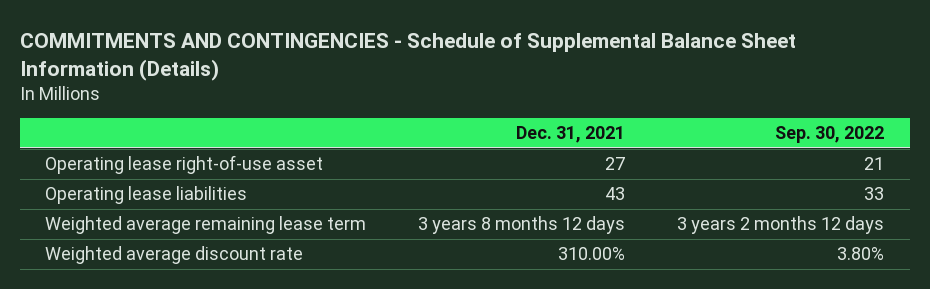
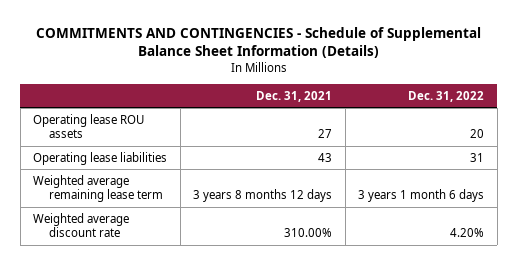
- | Dec. 31, 2021 | Sep. 30, 2022
+ | Dec. 31, 2021 | Dec. 31, 2022
- Operating lease right-of-use asset | 27 | 21
+ Operating lease ROU assets | 27 | 20

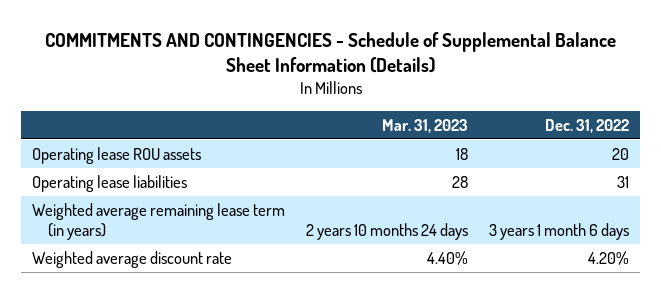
- | Dec. 31, 2021 | Dec. 31, 2022
+ | Mar. 31, 2023 | Dec. 31, 2022
- Weighted average remaining lease term | 3 years 8 months 12 days | 3 years 1 month 6 days
+ Weighted average remaining lease term (in years) | 2 years 10 months 24 days | 3 years 1 month 6 days

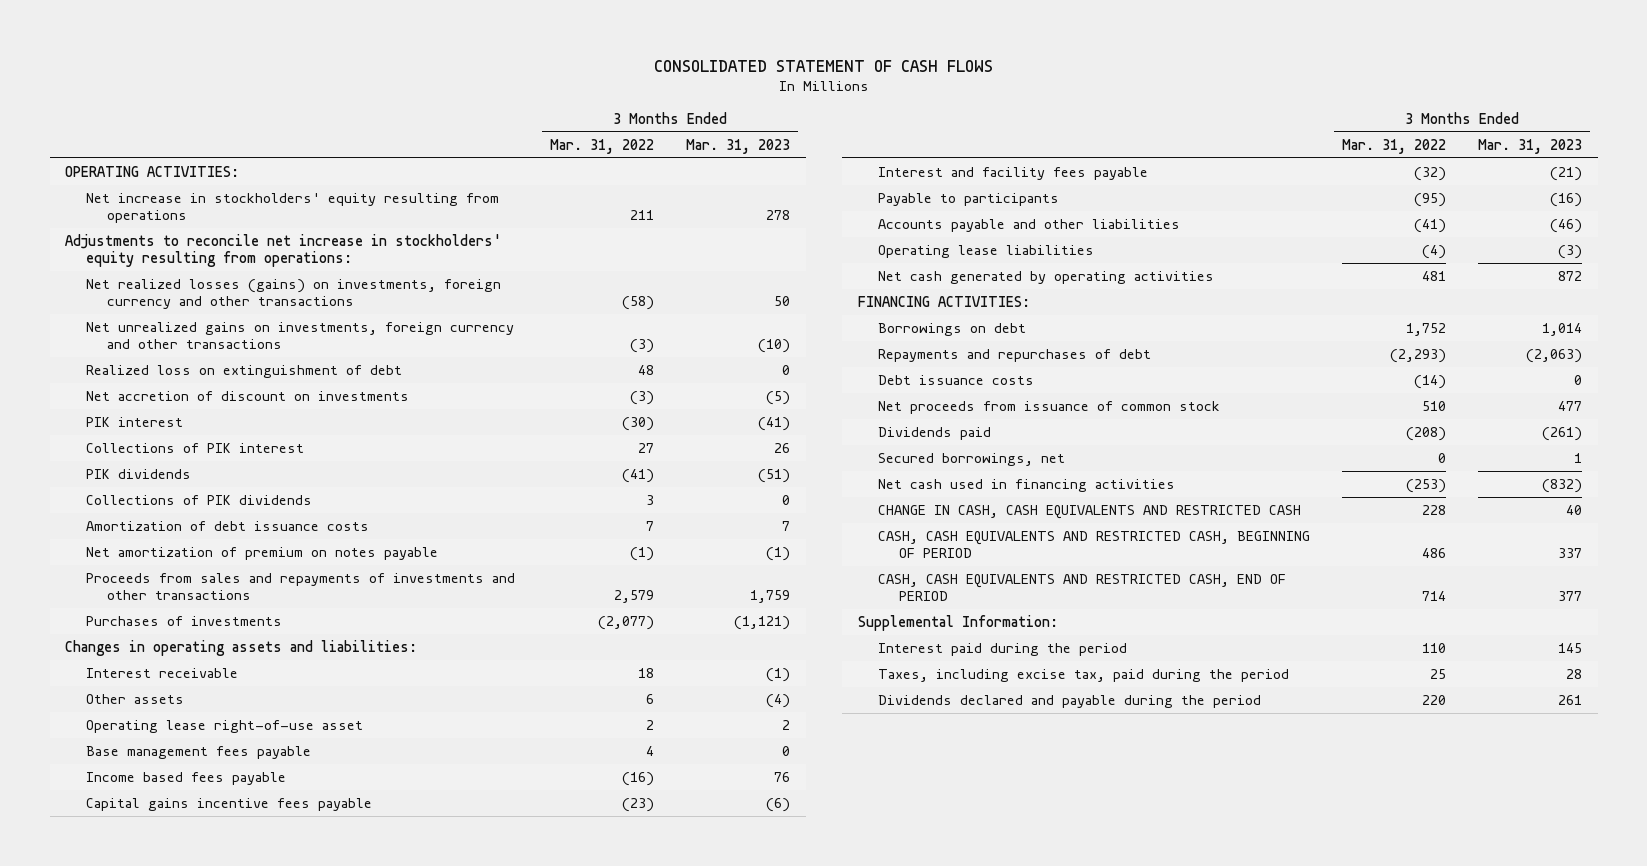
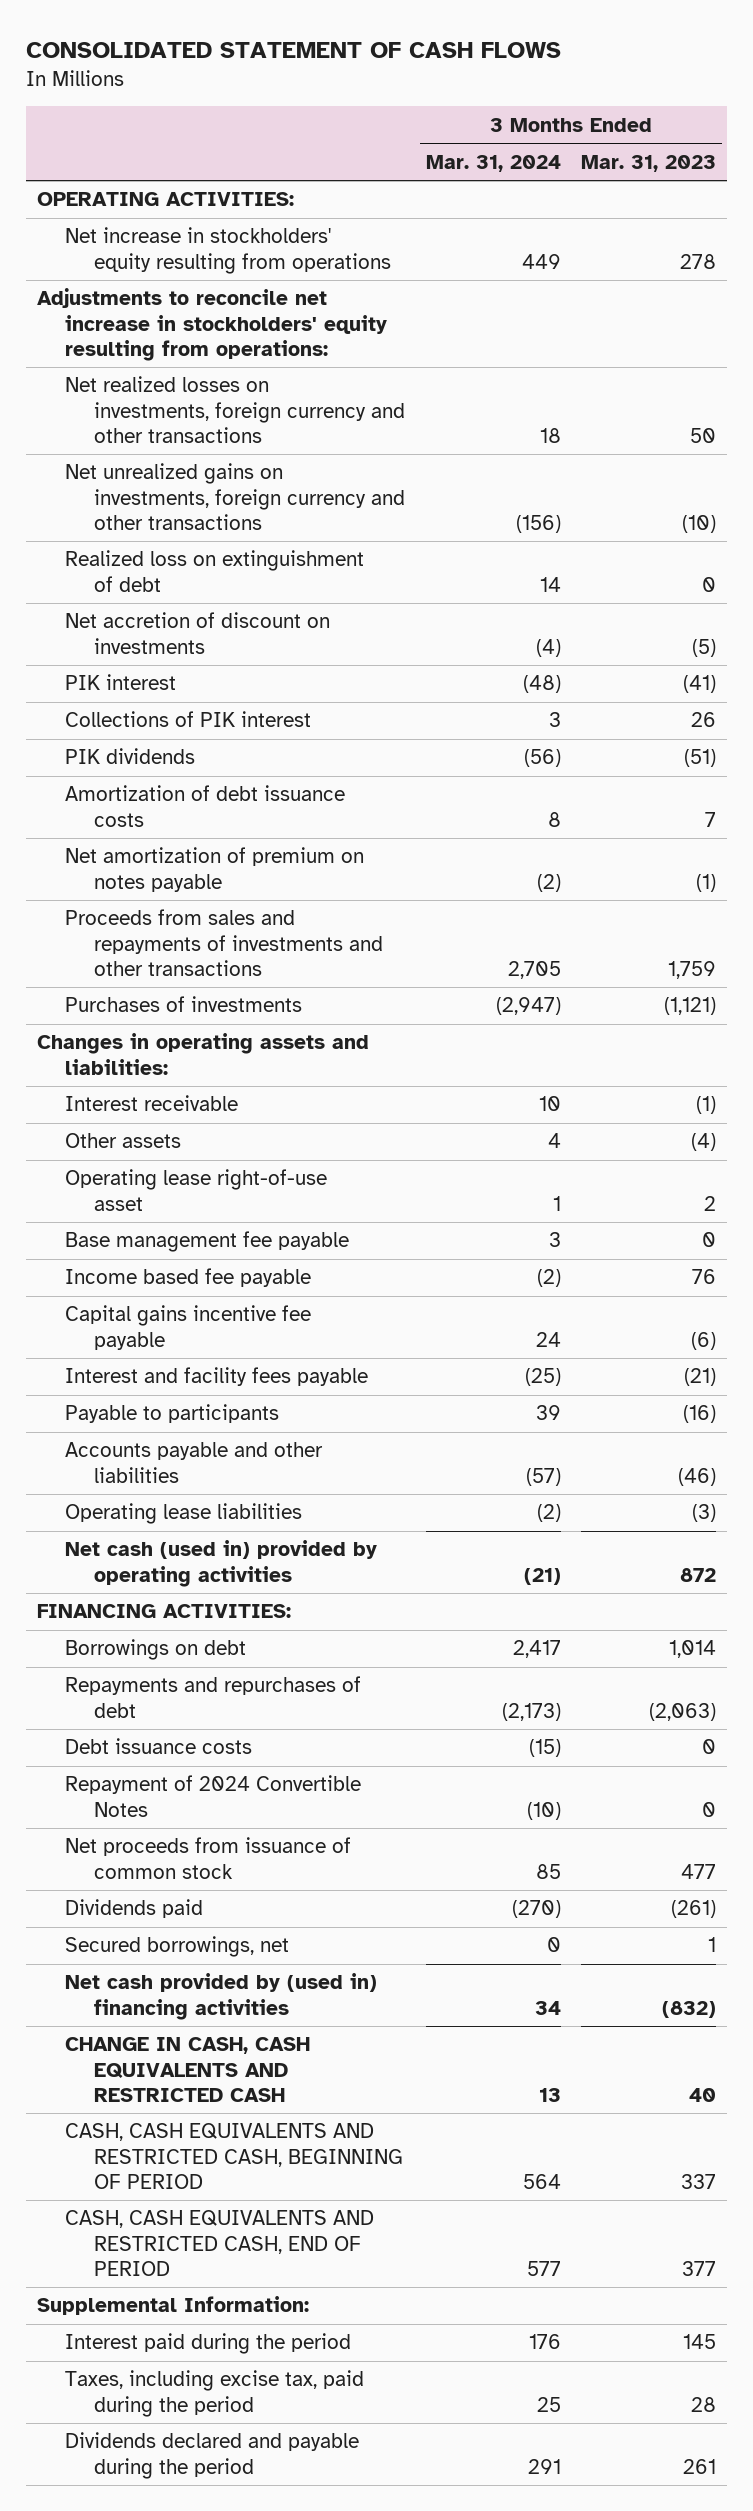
- | 3 Months Ended Mar. 31, 2022 | 3 Months Ended Mar. 31, 2023
+ | 3 Months Ended Mar. 31, 2024 | 3 Months Ended Mar. 31, 2023
- Net realized losses (gains) on investments, foreign currency and other transactions | (58) | 50
+ Net realized losses on investments, foreign currency and other transactions | 18 | 50
- Collections of PIK dividends | 3 | 0
- Base management fees payable | 4 | 0
- Income based fees payable | (16) | 76
- Capital gains incentive fees payable | (23) | (6)
+ Base management fee payable | 3 | 0
+ Income based fee payable | (2) | 76
+ Capital gains incentive fee payable | 24 | (6)
- Net cash generated by operating activities | 481 | 872
+ Net cash (used in) provided by operating activities | (21) | 872
+ Repayment of 2024 Convertible Notes | (10) | 0
- Net cash used in financing activities | (253) | (832)
+ Net cash provided by (used in) financing activities | 34 | (832)

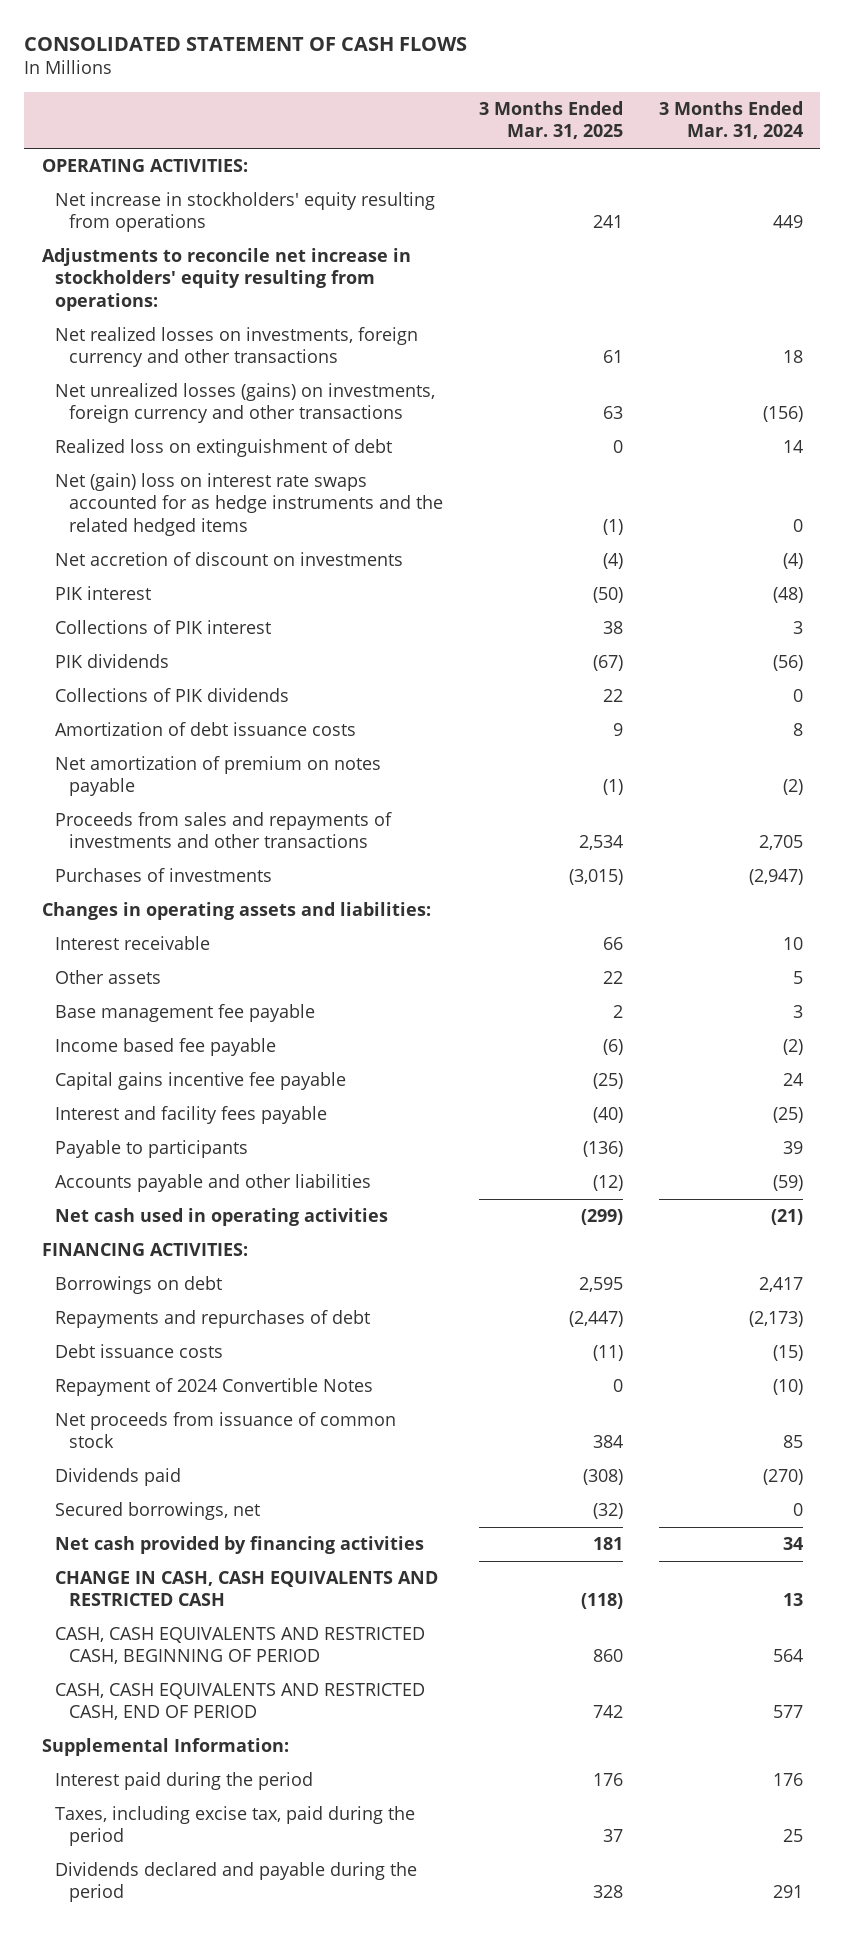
- | 3 Months Ended Mar. 31, 2024 | 3 Months Ended Mar. 31, 2023
+ | 3 Months Ended Mar. 31, 2025 | 3 Months Ended Mar. 31, 2024
- Net unrealized gains on investments, foreign currency and other transactions | (156) | (10)
+ Net unrealized losses (gains) on investments, foreign currency and other transactions | 63 | (156)
+ Net (gain) loss on interest rate swaps accounted for as hedge instruments and the related hedged items | (1) | 0
+ Collections of PIK dividends | 22 | 0
- Other assets | 4 | (4)
- Operating lease right-of-use asset | 1 | 2
+ Other assets | 22 | 5
- Accounts payable and other liabilities | (57) | (46)
- Operating lease liabilities | (2) | (3)
- Net cash (used in) provided by operating activities | (21) | 872
+ Accounts payable and other liabilities | (12) | (59)
+ Net cash used in operating activities | (299) | (21)
- Net cash provided by (used in) financing activities | 34 | (832)
+ Net cash provided by financing activities | 181 | 34

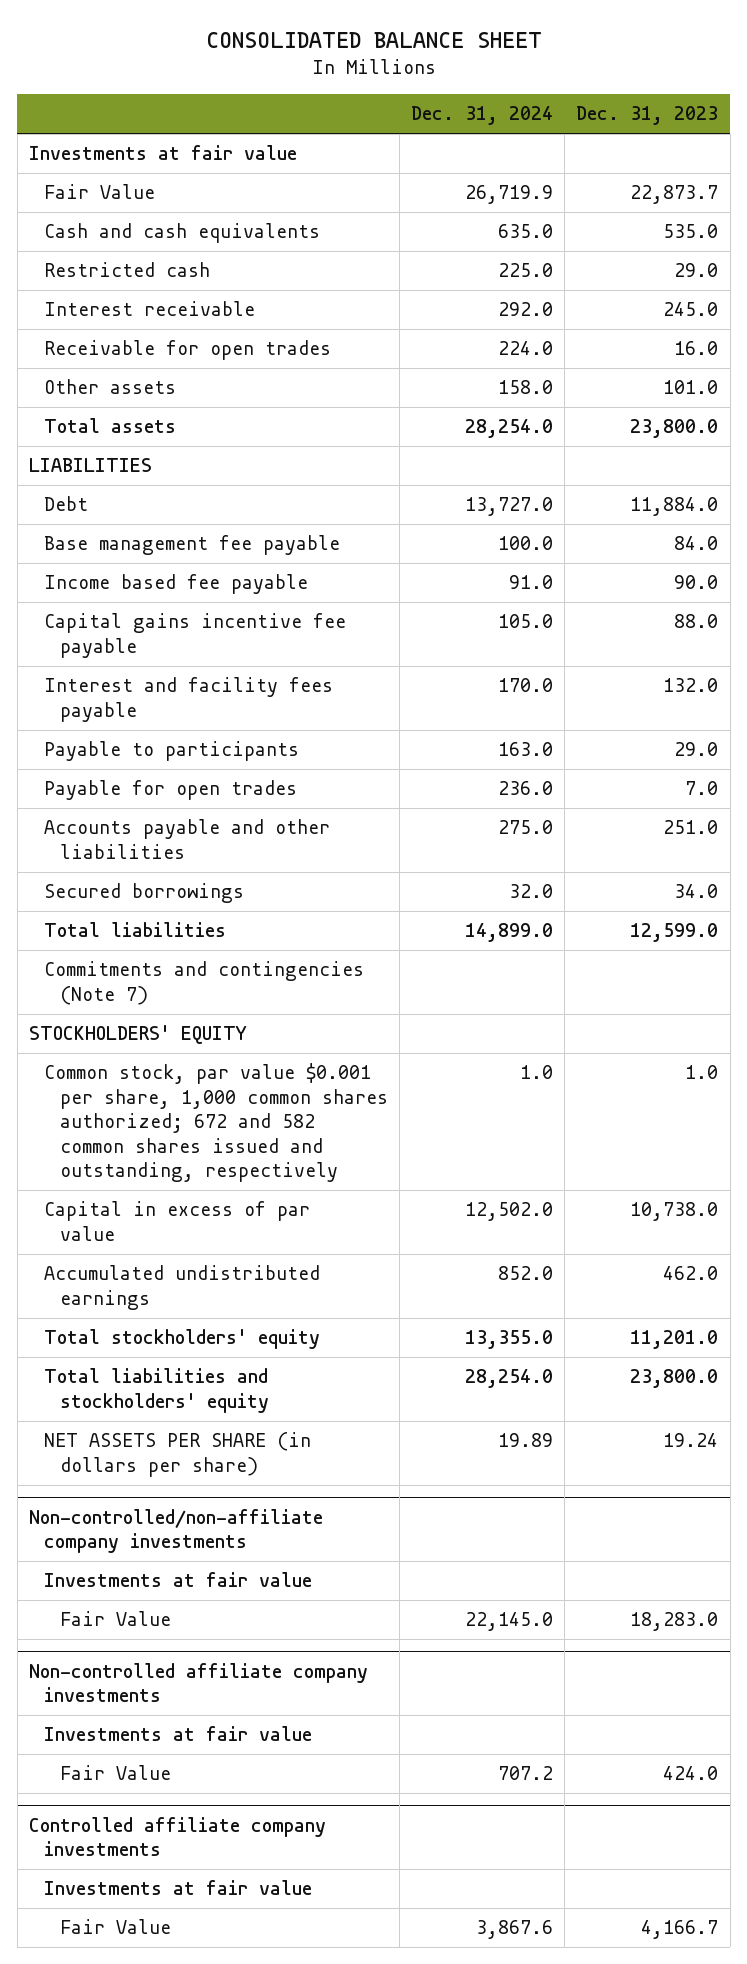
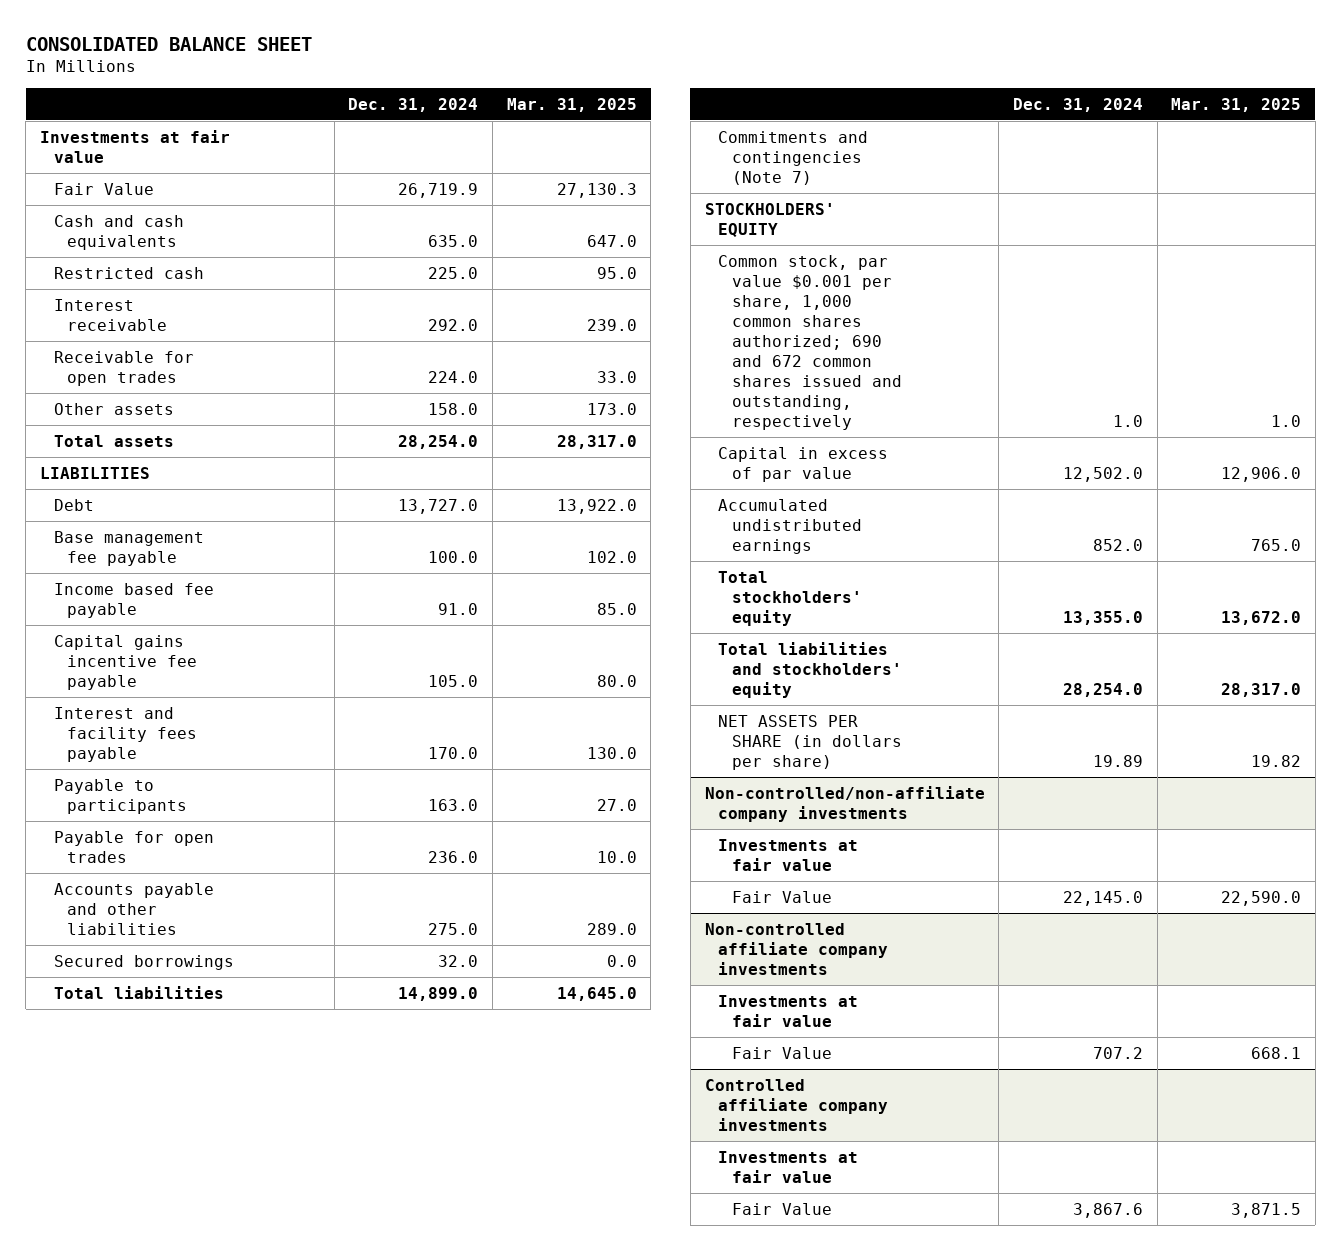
- | Dec. 31, 2024 | Dec. 31, 2023
+ | Dec. 31, 2024 | Mar. 31, 2025
- Common stock, par value $0.001 per share, 1,000 common shares authorized; 672 and 582 common shares issued and outstanding, respectively | 1.0 | 1.0
+ Common stock, par value $0.001 per share, 1,000 common shares authorized; 690 and 672 common shares issued and outstanding, respectively | 1.0 | 1.0

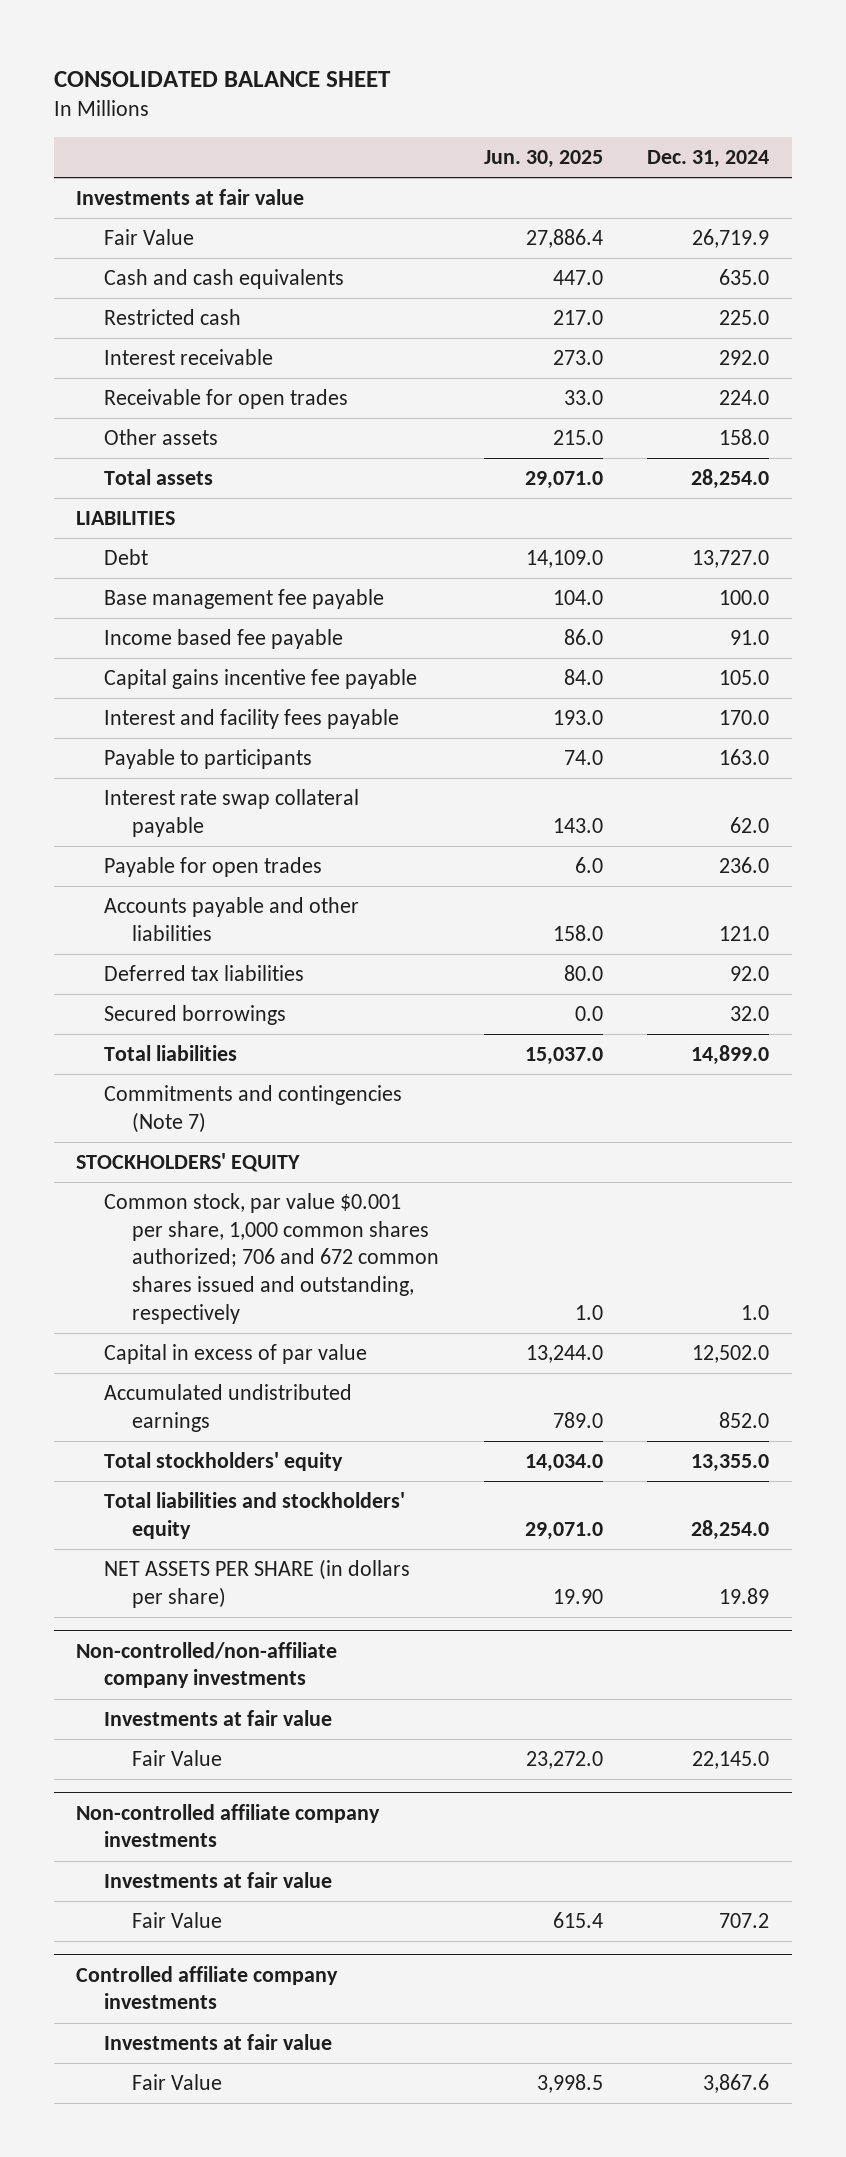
- | Dec. 31, 2024 | Mar. 31, 2025
+ | Jun. 30, 2025 | Dec. 31, 2024
+ Interest rate swap collateral payable | 143.0 | 62.0
- Accounts payable and other liabilities | 275.0 | 289.0
+ Accounts payable and other liabilities | 158.0 | 121.0
+ Deferred tax liabilities | 80.0 | 92.0
- Common stock, par value $0.001 per share, 1,000 common shares authorized; 690 and 672 common shares issued and outstanding, respectively | 1.0 | 1.0
+ Common stock, par value $0.001 per share, 1,000 common shares authorized; 706 and 672 common shares issued and outstanding, respectively | 1.0 | 1.0

